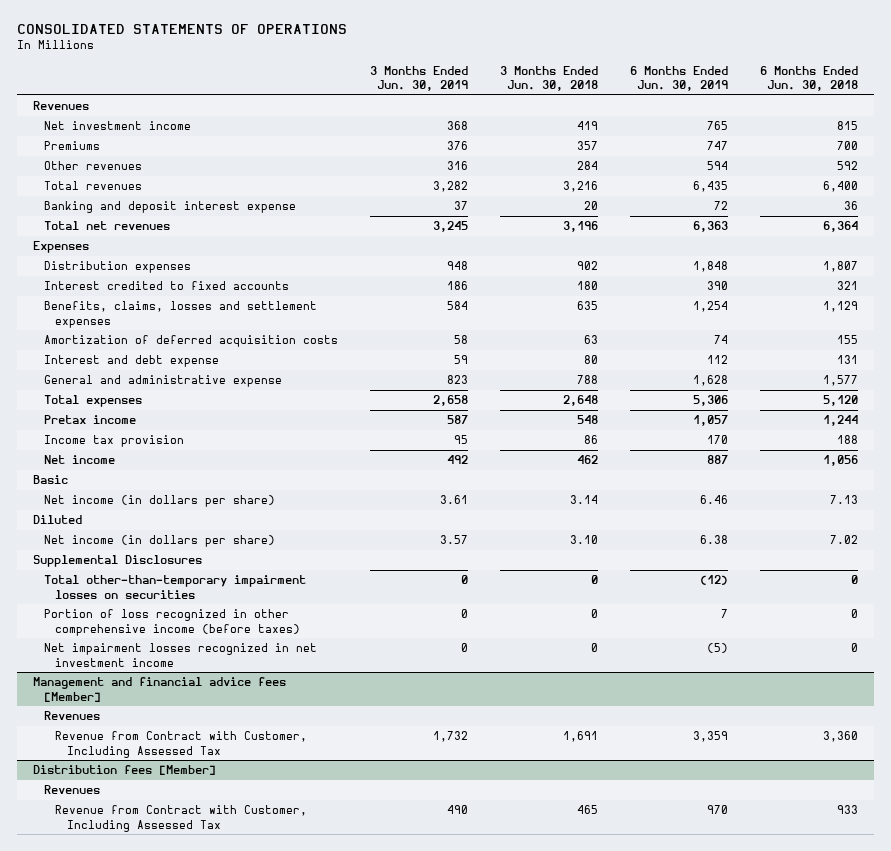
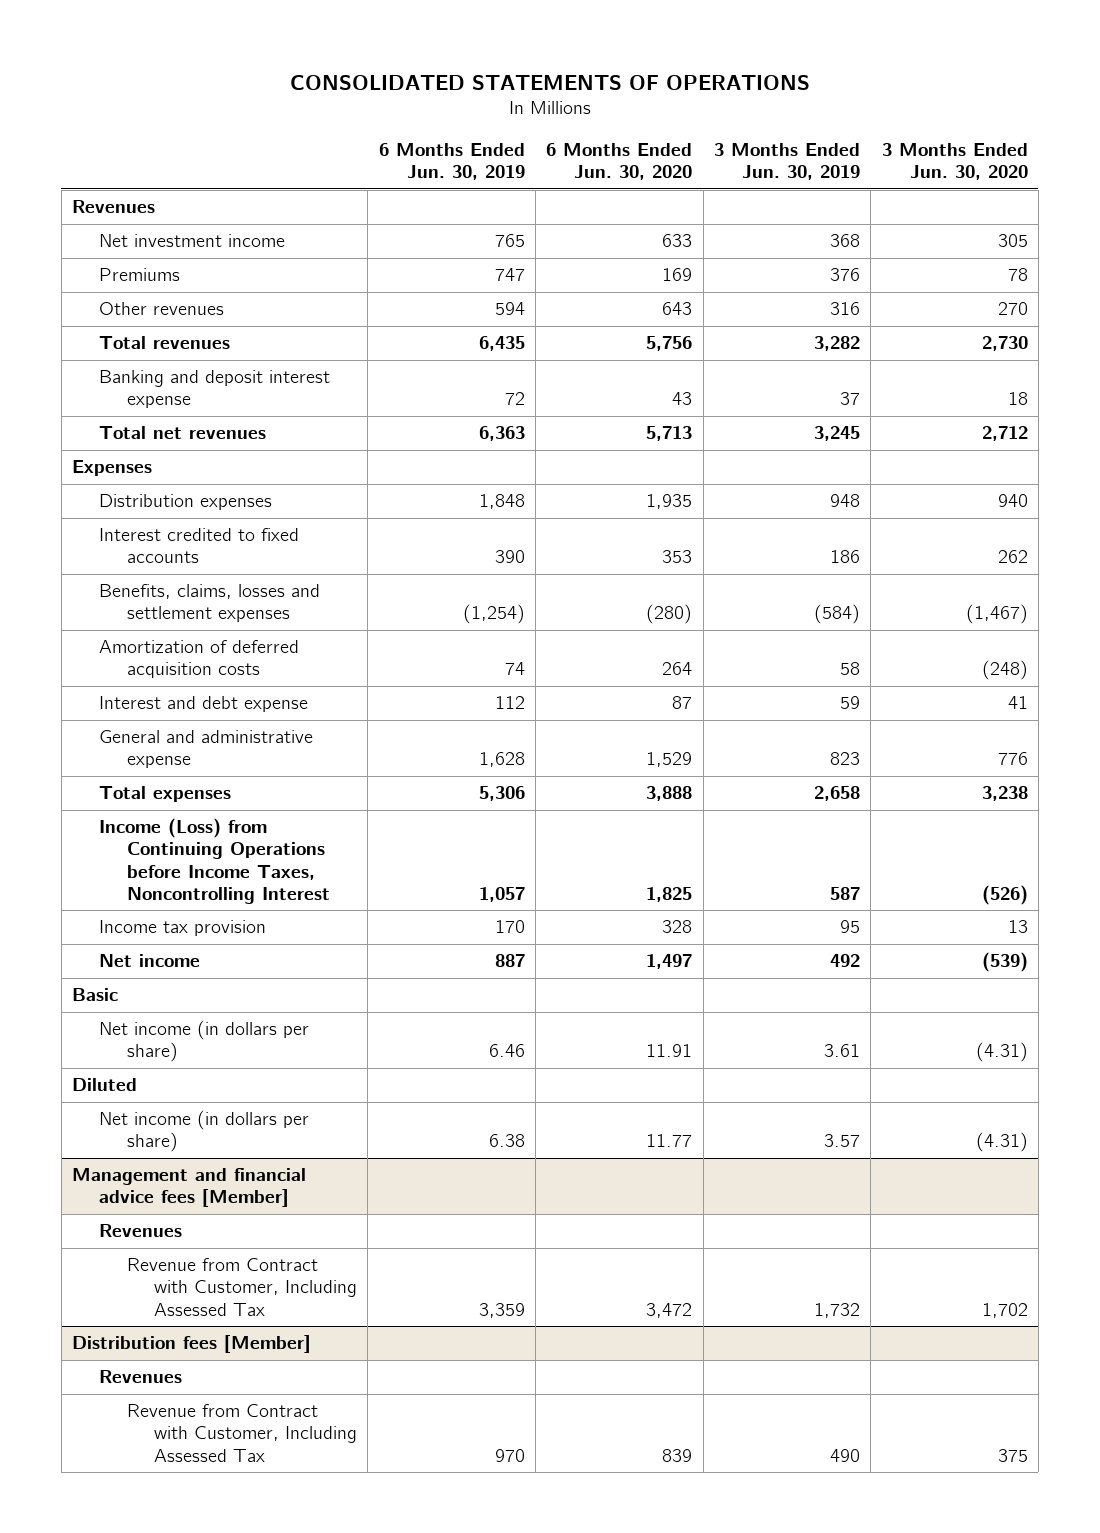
- | 3 Months Ended Jun. 30, 2019 | 3 Months Ended Jun. 30, 2018 | 6 Months Ended Jun. 30, 2019 | 6 Months Ended Jun. 30, 2018
+ | 6 Months Ended Jun. 30, 2019 | 6 Months Ended Jun. 30, 2020 | 3 Months Ended Jun. 30, 2019 | 3 Months Ended Jun. 30, 2020
- Benefits, claims, losses and settlement expenses | 584 | 635 | 1,254 | 1,129
+ Benefits, claims, losses and settlement expenses | (1,254) | (280) | (584) | (1,467)
- Pretax income | 587 | 548 | 1,057 | 1,244
+ Income (Loss) from Continuing Operations before Income Taxes, Noncontrolling Interest | 1,057 | 1,825 | 587 | (526)
- Supplemental Disclosures
- Total other-than-temporary impairment losses on securities | 0 | 0 | (12) | 0
- Portion of loss recognized in other comprehensive income (before taxes) | 0 | 0 | 7 | 0
- Net impairment losses recognized in net investment income | 0 | 0 | (5) | 0

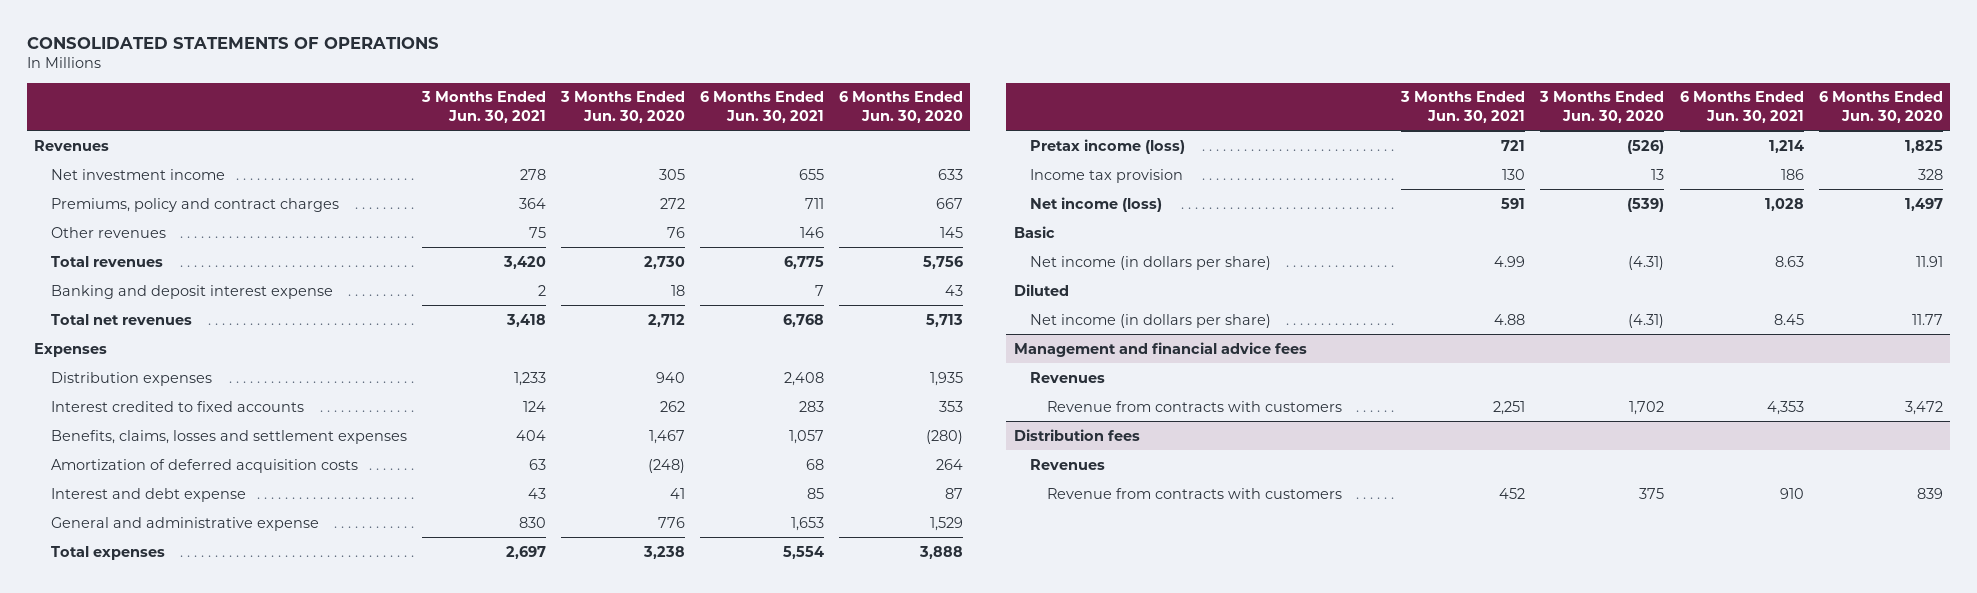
- | 6 Months Ended Jun. 30, 2019 | 6 Months Ended Jun. 30, 2020 | 3 Months Ended Jun. 30, 2019 | 3 Months Ended Jun. 30, 2020
+ | 3 Months Ended Jun. 30, 2021 | 3 Months Ended Jun. 30, 2020 | 6 Months Ended Jun. 30, 2021 | 6 Months Ended Jun. 30, 2020
- Premiums | 747 | 169 | 376 | 78
- Other revenues | 594 | 643 | 316 | 270
+ Premiums, policy and contract charges | 364 | 272 | 711 | 667
+ Other revenues | 75 | 76 | 146 | 145
- Benefits, claims, losses and settlement expenses | (1,254) | (280) | (584) | (1,467)
+ Benefits, claims, losses and settlement expenses | 404 | 1,467 | 1,057 | (280)
- Income (Loss) from Continuing Operations before Income Taxes, Noncontrolling Interest | 1,057 | 1,825 | 587 | (526)
+ Pretax income (loss) | 721 | (526) | 1,214 | 1,825
- Net income | 887 | 1,497 | 492 | (539)
+ Net income (loss) | 591 | (539) | 1,028 | 1,497
- Management and financial advice fees [Member]
+ Management and financial advice fees
- Revenue from Contract with Customer, Including Assessed Tax | 3,359 | 3,472 | 1,732 | 1,702
- Distribution fees [Member]
+ Revenue from contracts with customers | 2,251 | 1,702 | 4,353 | 3,472
+ Distribution fees
- Revenue from Contract with Customer, Including Assessed Tax | 970 | 839 | 490 | 375
+ Revenue from contracts with customers | 452 | 375 | 910 | 839

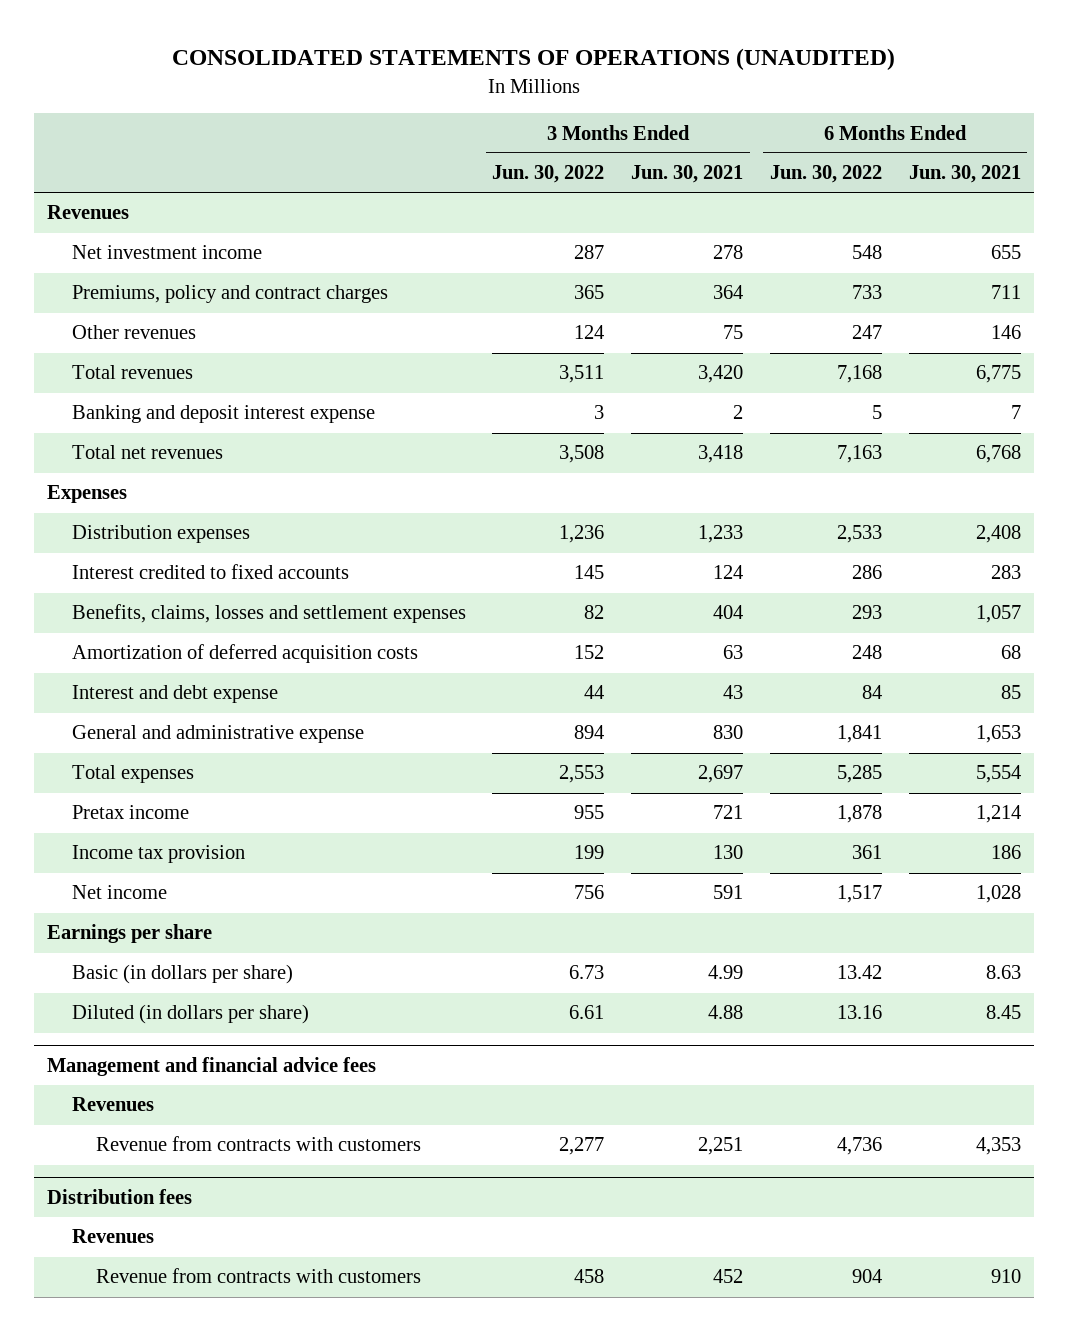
- CONSOLIDATED STATEMENTS OF OPERATIONS
+ CONSOLIDATED STATEMENTS OF OPERATIONS (UNAUDITED)
- | 3 Months Ended Jun. 30, 2021 | 3 Months Ended Jun. 30, 2020 | 6 Months Ended Jun. 30, 2021 | 6 Months Ended Jun. 30, 2020
+ | 3 Months Ended Jun. 30, 2022 | 3 Months Ended Jun. 30, 2021 | 6 Months Ended Jun. 30, 2022 | 6 Months Ended Jun. 30, 2021
- Pretax income (loss) | 721 | (526) | 1,214 | 1,825
+ Pretax income | 955 | 721 | 1,878 | 1,214
- Net income (loss) | 591 | (539) | 1,028 | 1,497
- Basic
- Net income (in dollars per share) | 4.99 | (4.31) | 8.63 | 11.91
- Diluted
- Net income (in dollars per share) | 4.88 | (4.31) | 8.45 | 11.77
+ Net income | 756 | 591 | 1,517 | 1,028
+ Earnings per share
+ Basic (in dollars per share) | 6.73 | 4.99 | 13.42 | 8.63
+ Diluted (in dollars per share) | 6.61 | 4.88 | 13.16 | 8.45

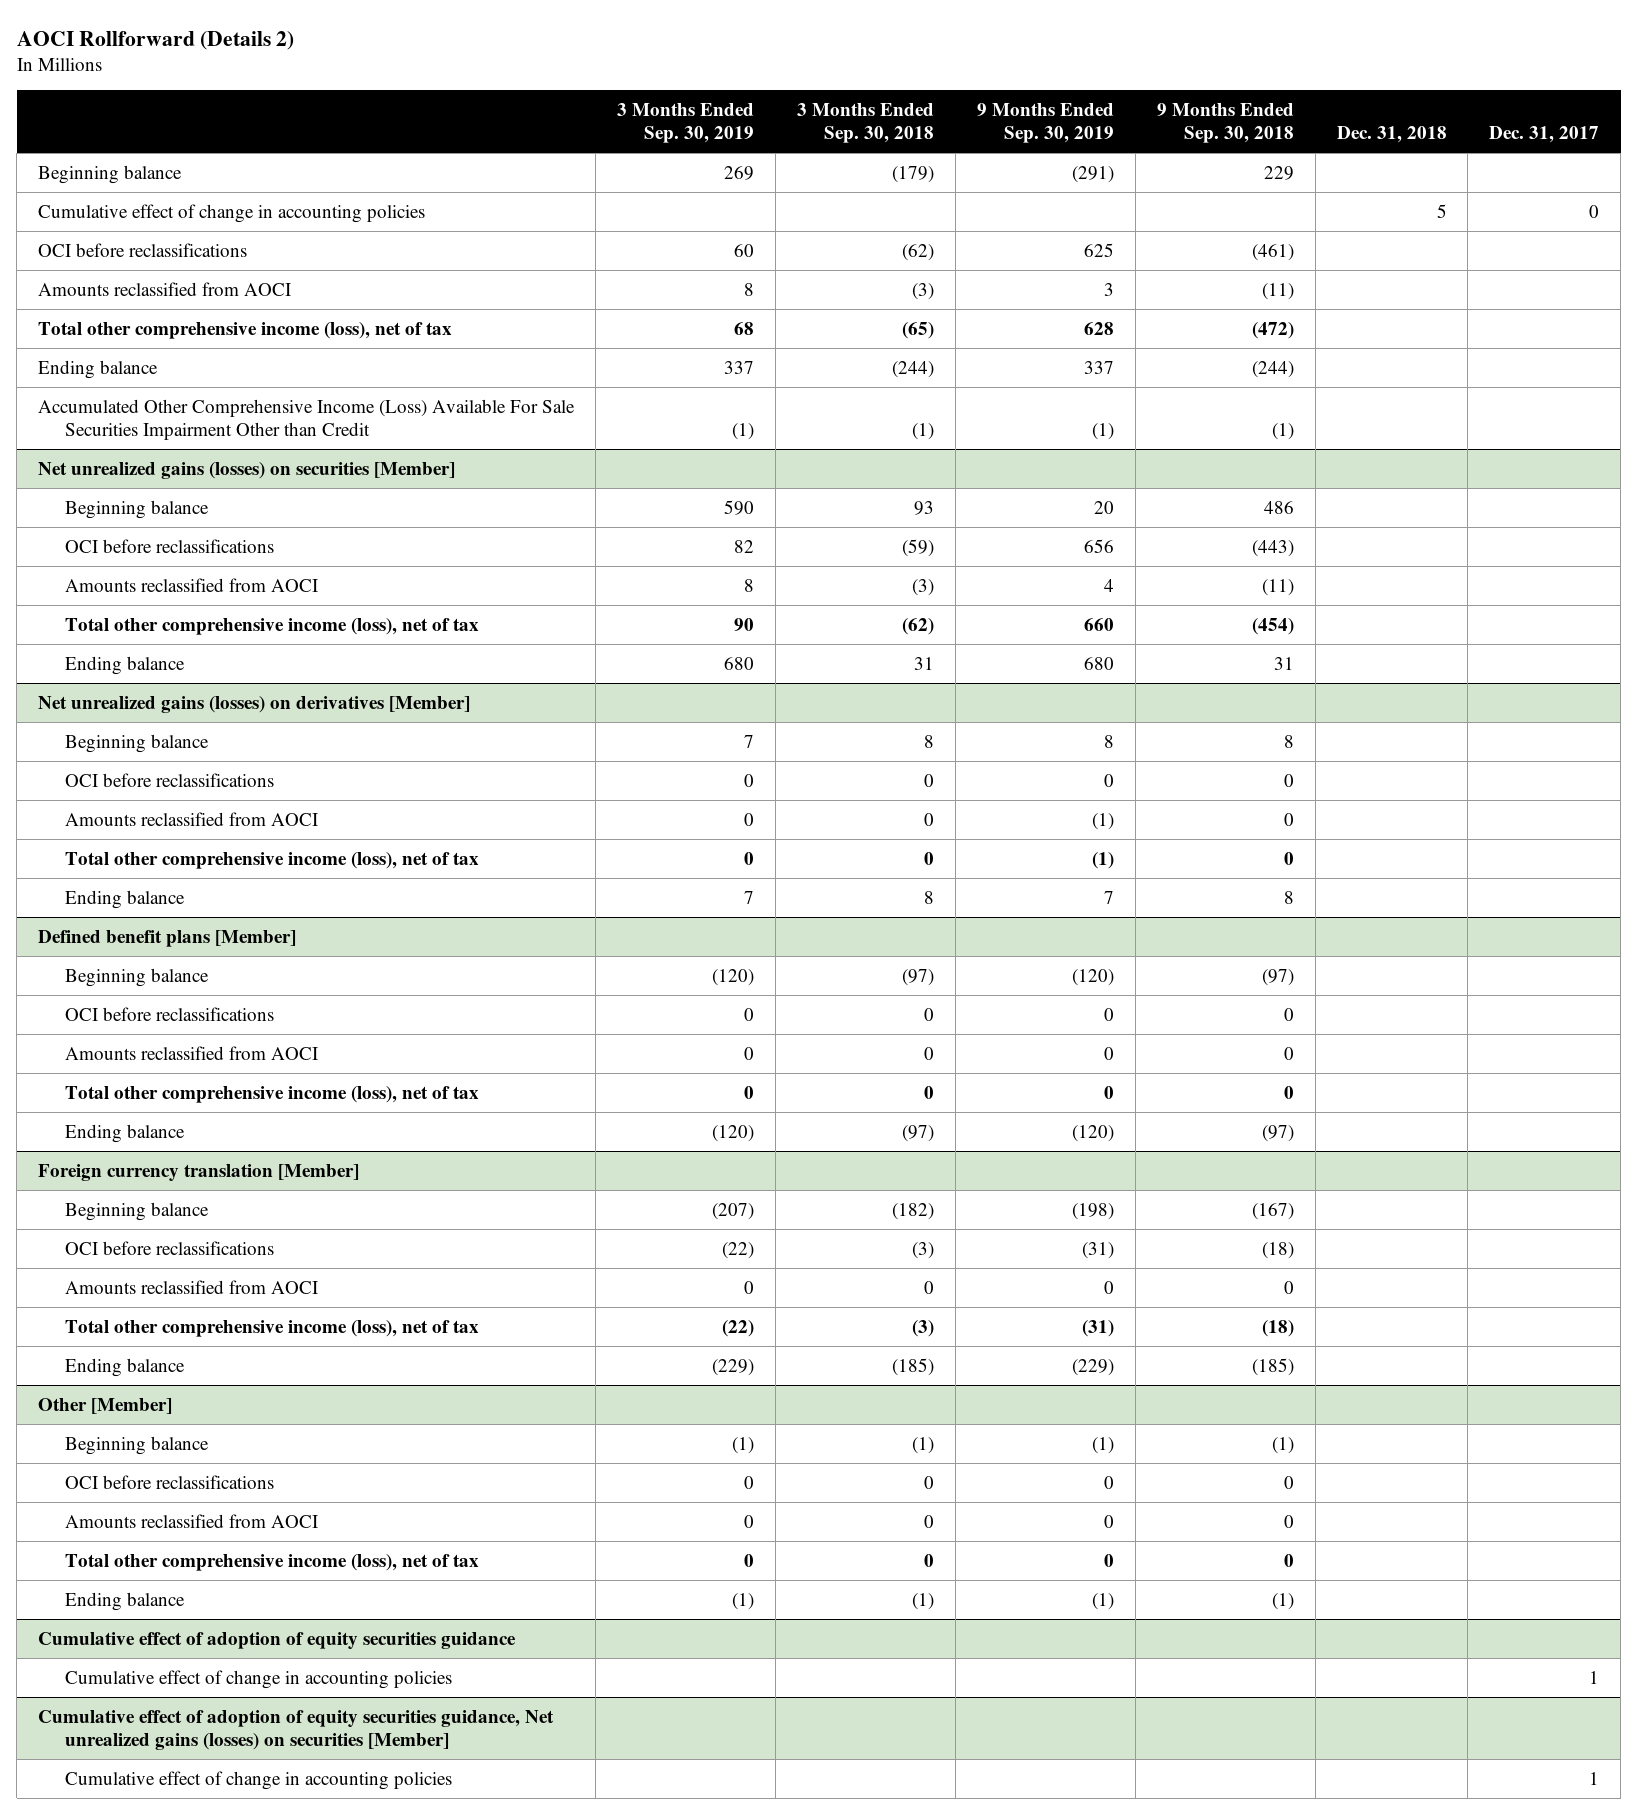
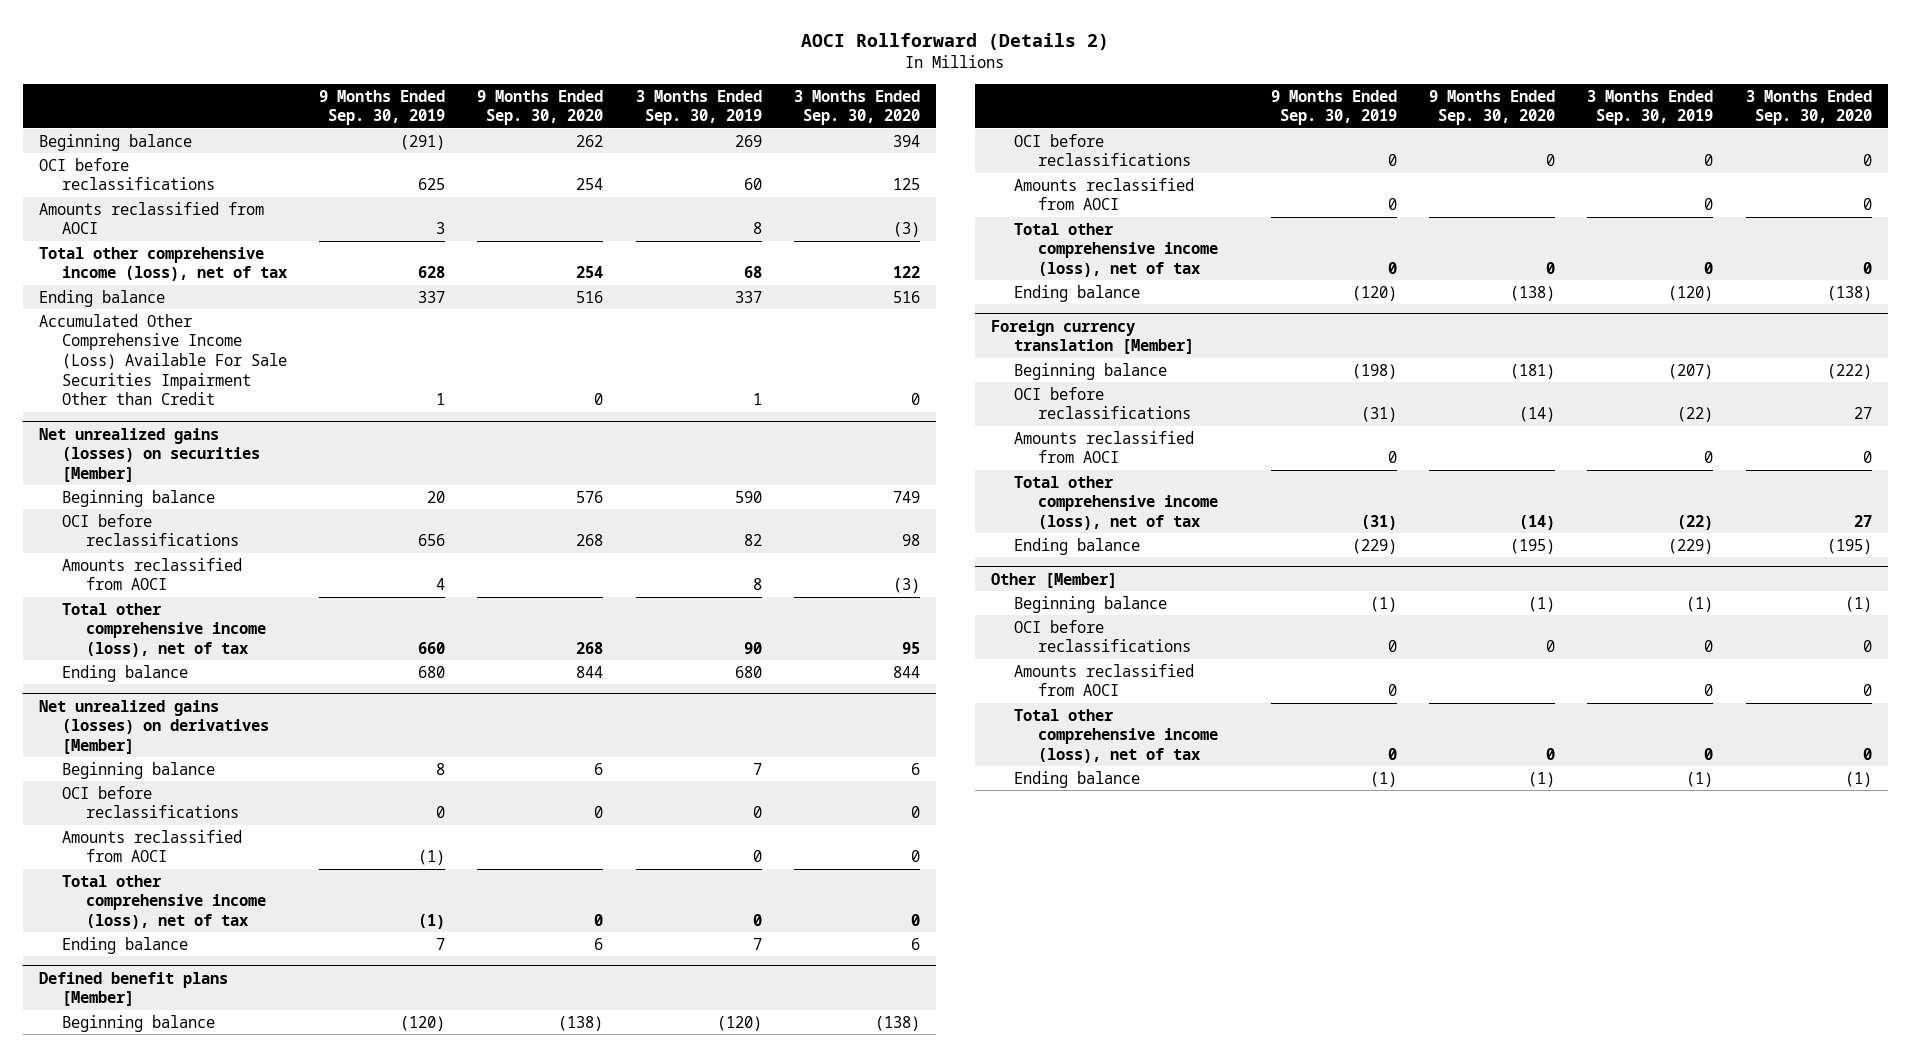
- | 3 Months Ended Sep. 30, 2019 | 3 Months Ended Sep. 30, 2018 | 9 Months Ended Sep. 30, 2019 | 9 Months Ended Sep. 30, 2018 | Dec. 31, 2018 | Dec. 31, 2017
+ | 9 Months Ended Sep. 30, 2019 | 9 Months Ended Sep. 30, 2020 | 3 Months Ended Sep. 30, 2019 | 3 Months Ended Sep. 30, 2020
- Cumulative effect of change in accounting policies | | | | | 5 | 0
- Accumulated Other Comprehensive Income (Loss) Available For Sale Securities Impairment Other than Credit | (1) | (1) | (1) | (1) | |
+ Accumulated Other Comprehensive Income (Loss) Available For Sale Securities Impairment Other than Credit | 1 | 0 | 1 | 0
- Cumulative effect of adoption of equity securities guidance
- Cumulative effect of change in accounting policies | | | | | | 1
- Cumulative effect of adoption of equity securities guidance, Net unrealized gains (losses) on securities [Member]
- Cumulative effect of change in accounting policies | | | | | | 1

